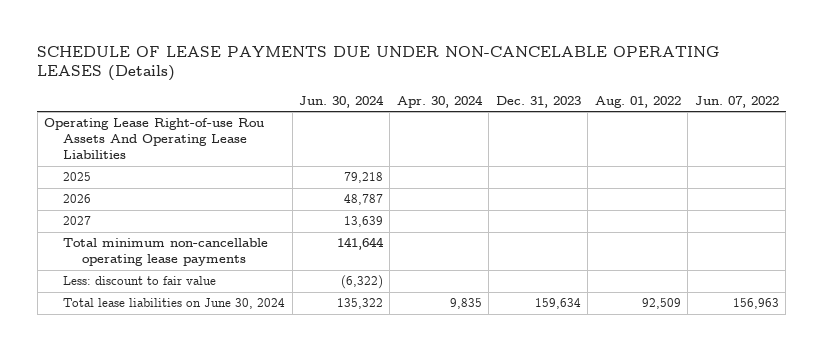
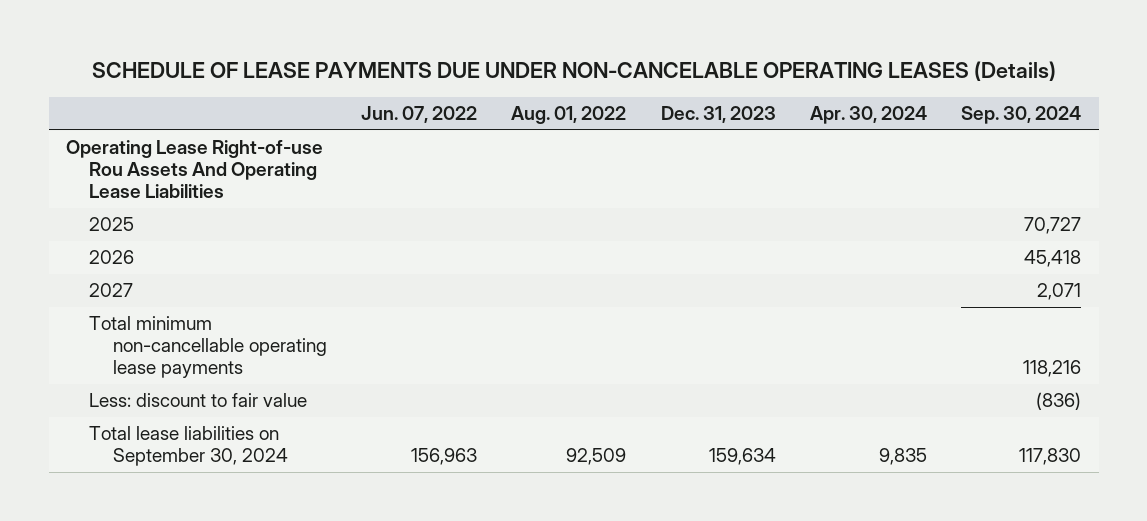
- | Jun. 30, 2024 | Apr. 30, 2024 | Dec. 31, 2023 | Aug. 01, 2022 | Jun. 07, 2022
+ | Jun. 07, 2022 | Aug. 01, 2022 | Dec. 31, 2023 | Apr. 30, 2024 | Sep. 30, 2024
- Total lease liabilities on June 30, 2024 | 135,322 | 9,835 | 159,634 | 92,509 | 156,963
+ Total lease liabilities on September 30, 2024 | 156,963 | 92,509 | 159,634 | 9,835 | 117,830

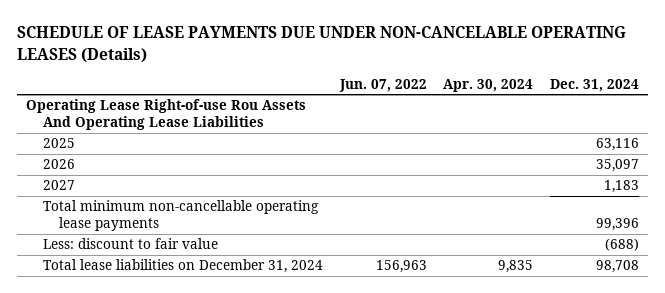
- | Jun. 07, 2022 | Aug. 01, 2022 | Dec. 31, 2023 | Apr. 30, 2024 | Sep. 30, 2024
+ | Jun. 07, 2022 | Apr. 30, 2024 | Dec. 31, 2024
- Total lease liabilities on September 30, 2024 | 156,963 | 92,509 | 159,634 | 9,835 | 117,830
+ Total lease liabilities on December 31, 2024 | 156,963 | 9,835 | 98,708

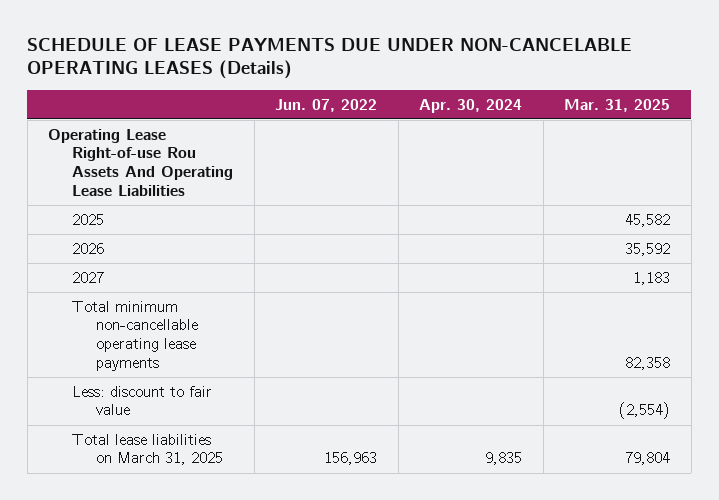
- | Jun. 07, 2022 | Apr. 30, 2024 | Dec. 31, 2024
+ | Jun. 07, 2022 | Apr. 30, 2024 | Mar. 31, 2025
- Total lease liabilities on December 31, 2024 | 156,963 | 9,835 | 98,708
+ Total lease liabilities on March 31, 2025 | 156,963 | 9,835 | 79,804

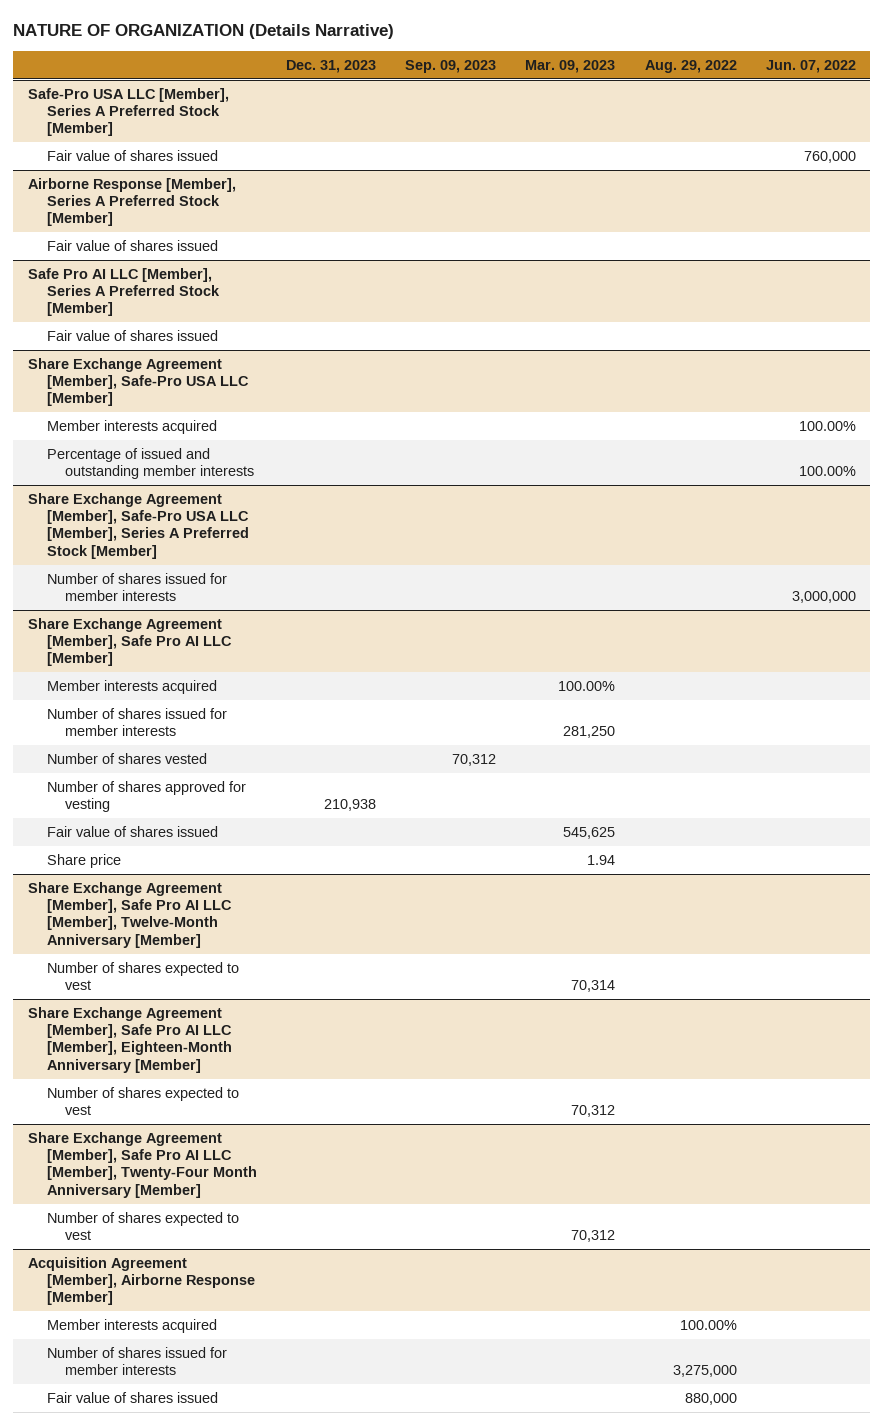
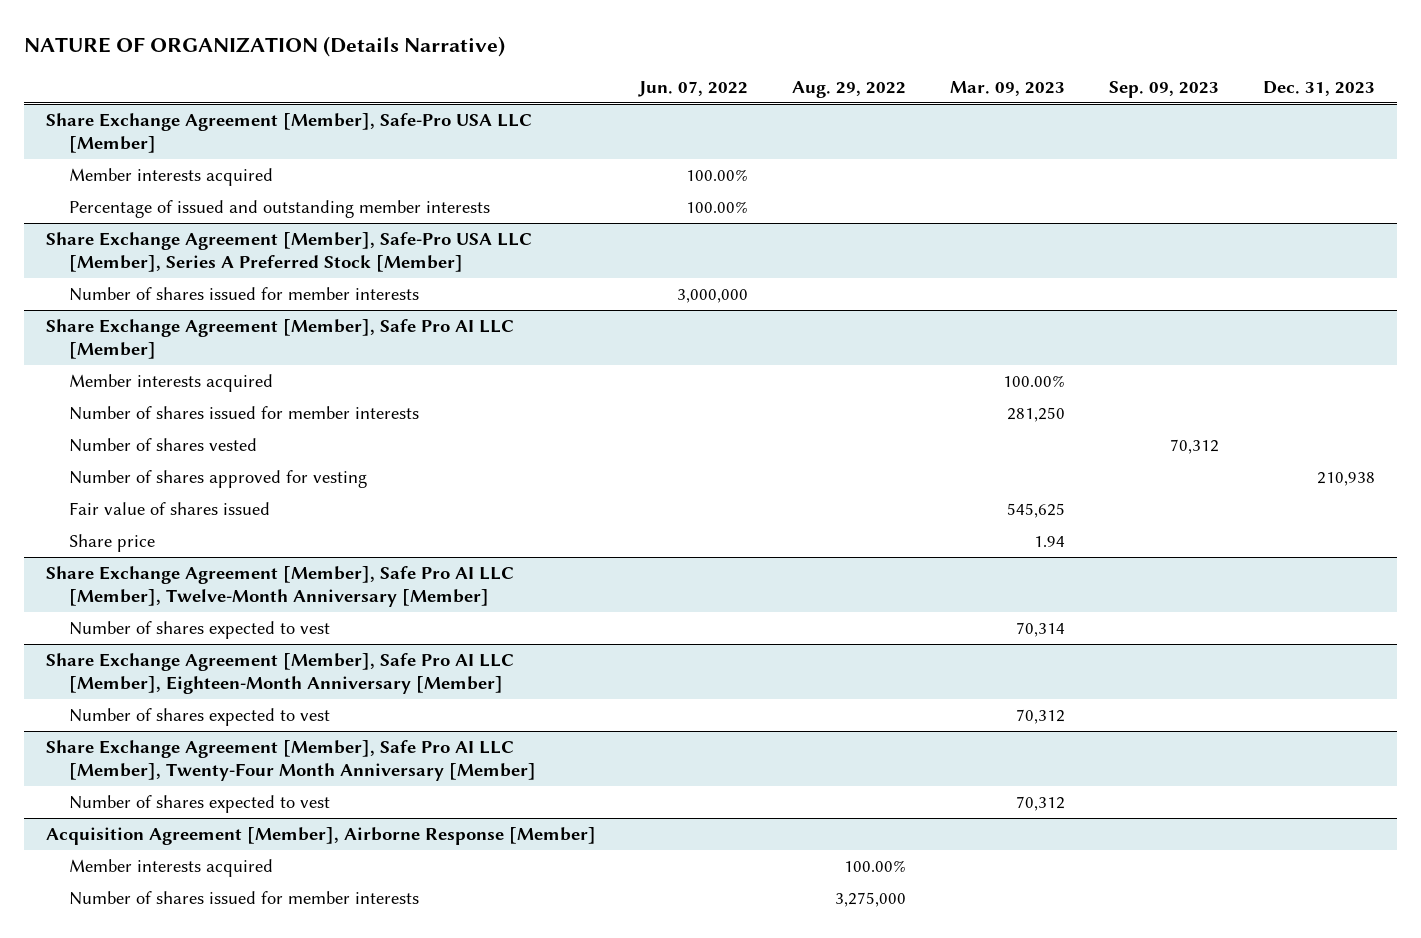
- | Dec. 31, 2023 | Sep. 09, 2023 | Mar. 09, 2023 | Aug. 29, 2022 | Jun. 07, 2022
+ | Jun. 07, 2022 | Aug. 29, 2022 | Mar. 09, 2023 | Sep. 09, 2023 | Dec. 31, 2023
- Safe-Pro USA LLC [Member], Series A Preferred Stock [Member]
- Fair value of shares issued | | | | | 760,000
- Airborne Response [Member], Series A Preferred Stock [Member]
- Fair value of shares issued
- Safe Pro AI LLC [Member], Series A Preferred Stock [Member]
- Fair value of shares issued
@ Acquisition Agreement [Member], Airborne Response [Member]
- Fair value of shares issued | | | | 880,000 |

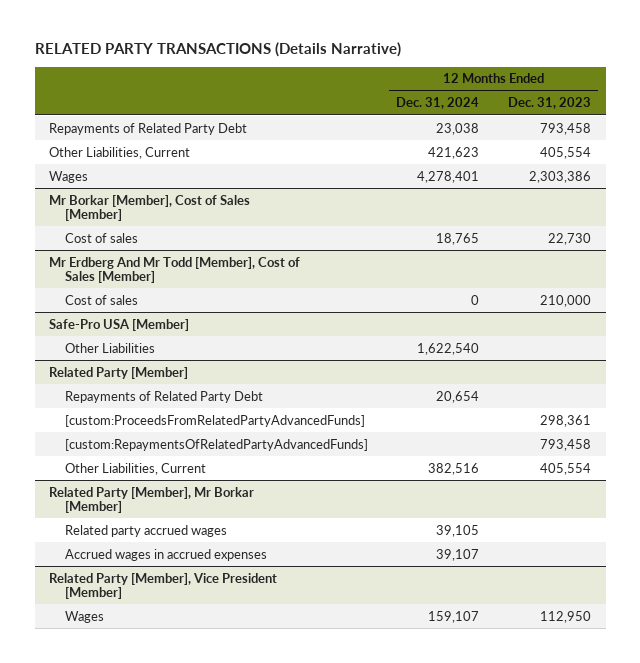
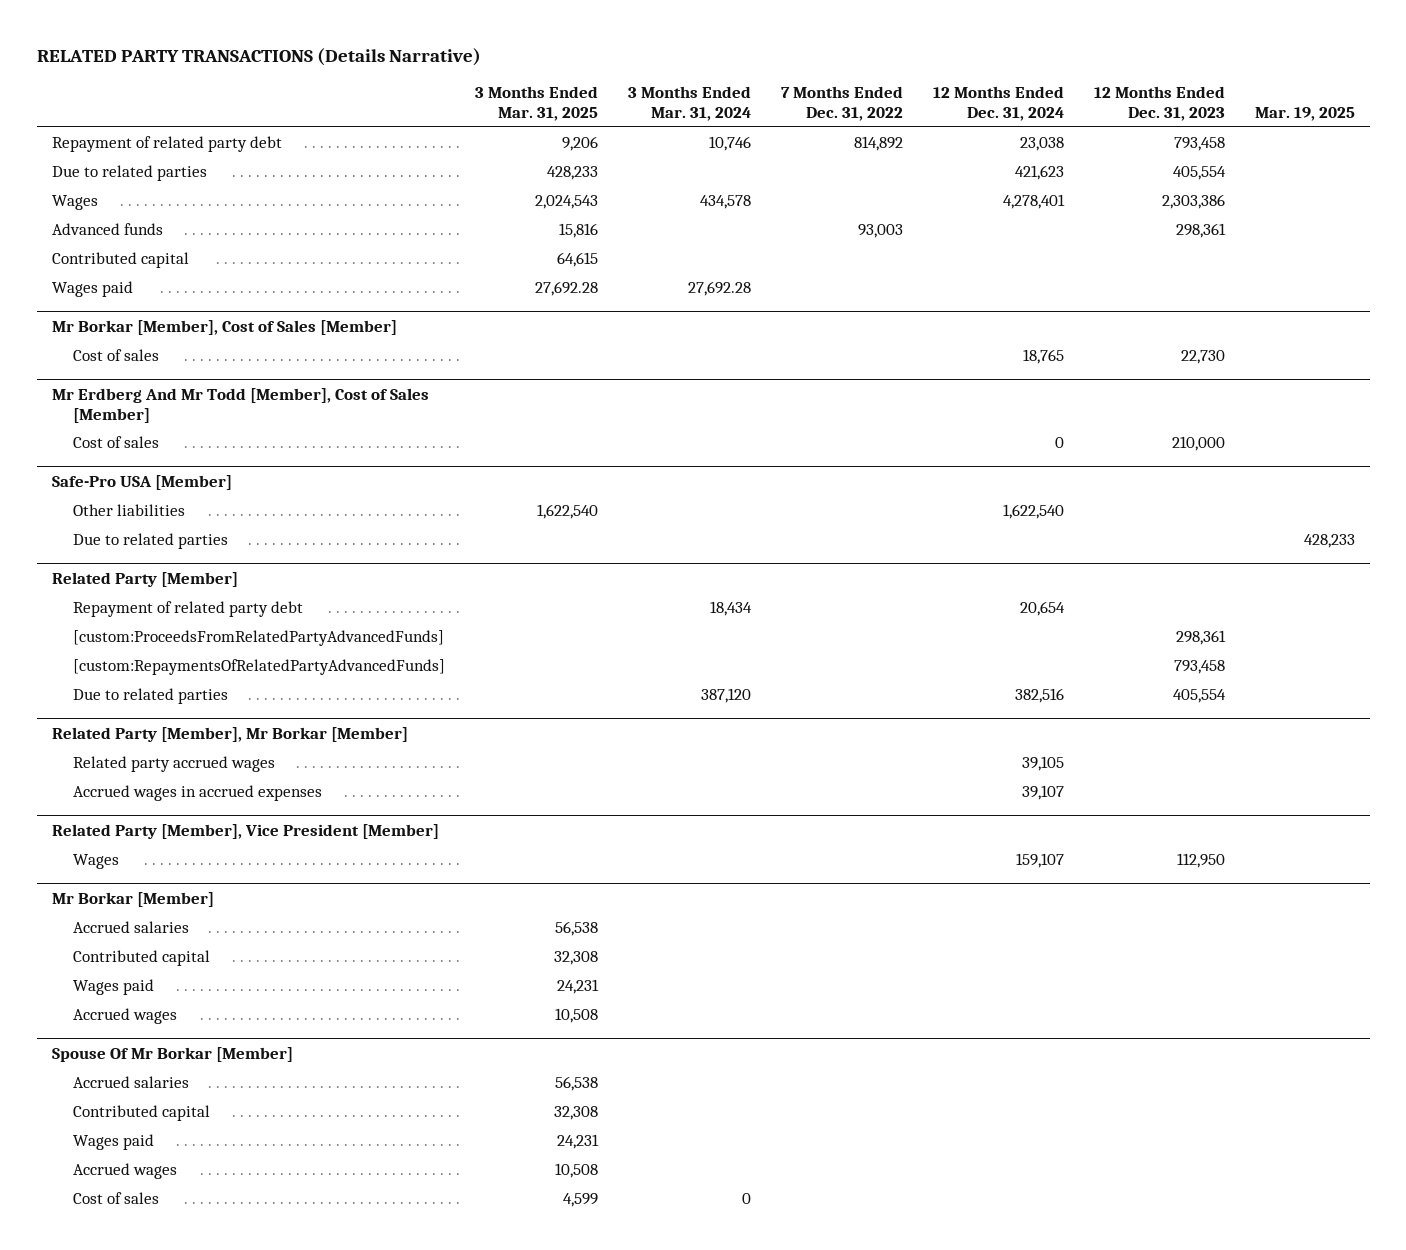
- | 12 Months Ended Dec. 31, 2024 | 12 Months Ended Dec. 31, 2023
+ | 3 Months Ended Mar. 31, 2025 | 3 Months Ended Mar. 31, 2024 | 7 Months Ended Dec. 31, 2022 | 12 Months Ended Dec. 31, 2024 | 12 Months Ended Dec. 31, 2023 | Mar. 19, 2025
- Repayments of Related Party Debt | 23,038 | 793,458
- Other Liabilities, Current | 421,623 | 405,554
+ Repayment of related party debt | 9,206 | 10,746 | 814,892 | 23,038 | 793,458 |
+ Due to related parties | 428,233 | | | 421,623 | 405,554 |
+ Advanced funds | 15,816 | | 93,003 | | 298,361 |
+ Contributed capital | 64,615 | | | | |
+ Wages paid | 27,692.28 | 27,692.28 | | | |
@ Safe-Pro USA [Member]
- Other Liabilities | 1,622,540 |
+ Other liabilities | 1,622,540 | | | 1,622,540 | |
+ Due to related parties | | | | | | 428,233
@ Related Party [Member]
- Repayments of Related Party Debt | 20,654 |
+ Repayment of related party debt | | 18,434 | | 20,654 | |
- Other Liabilities, Current | 382,516 | 405,554
+ Due to related parties | | 387,120 | | 382,516 | 405,554 |
+ Mr Borkar [Member]
+ Accrued salaries | 56,538 | | | | |
+ Contributed capital | 32,308 | | | | |
+ Wages paid | 24,231 | | | | |
+ Accrued wages | 10,508 | | | | |
+ Spouse Of Mr Borkar [Member]
+ Accrued salaries | 56,538 | | | | |
+ Contributed capital | 32,308 | | | | |
+ Wages paid | 24,231 | | | | |
+ Accrued wages | 10,508 | | | | |
+ Cost of sales | 4,599 | 0 | | | |

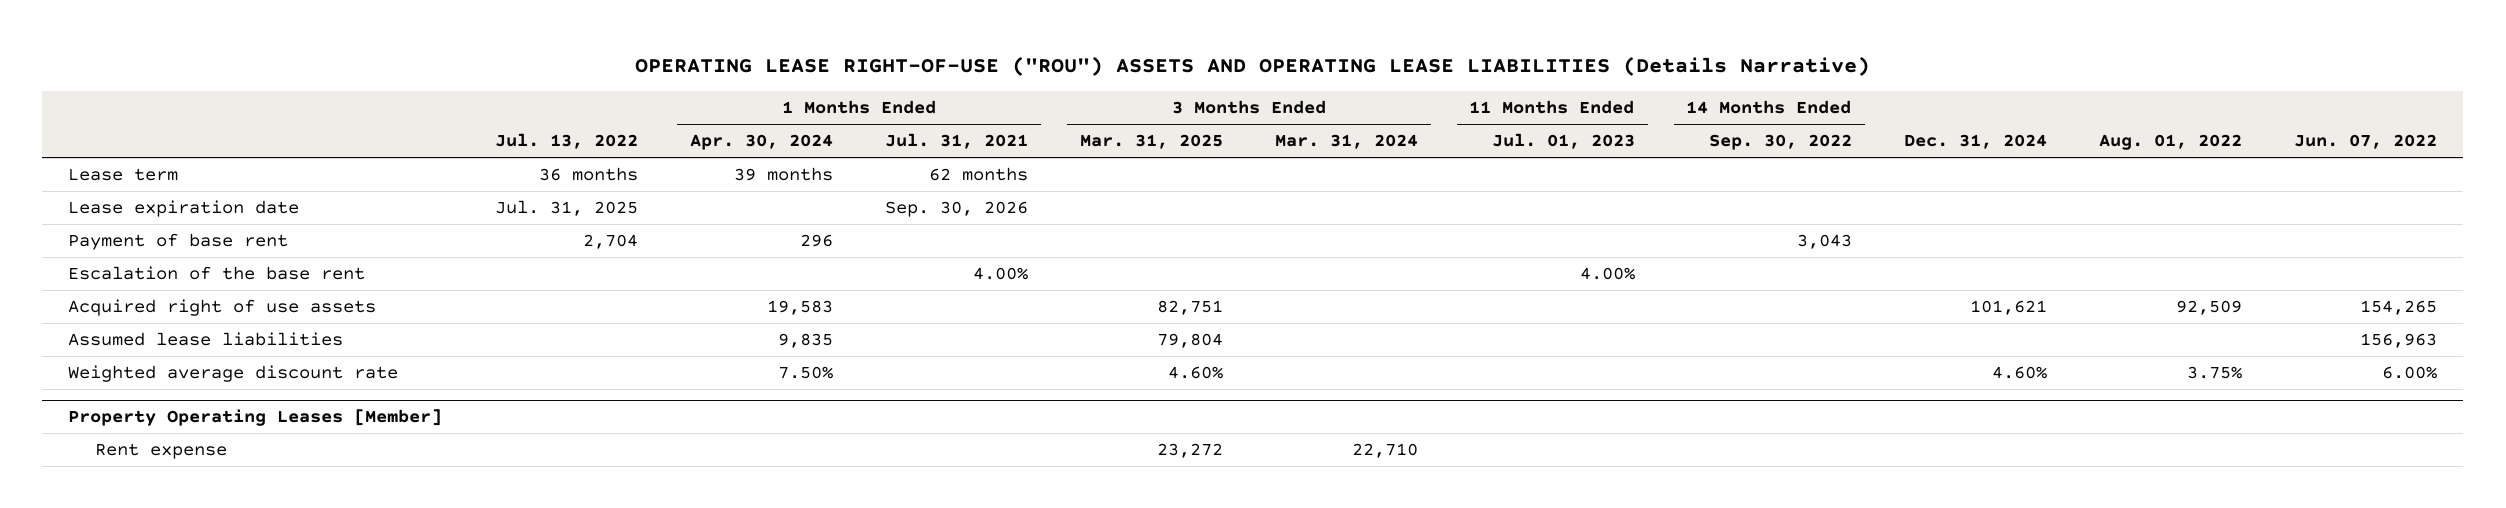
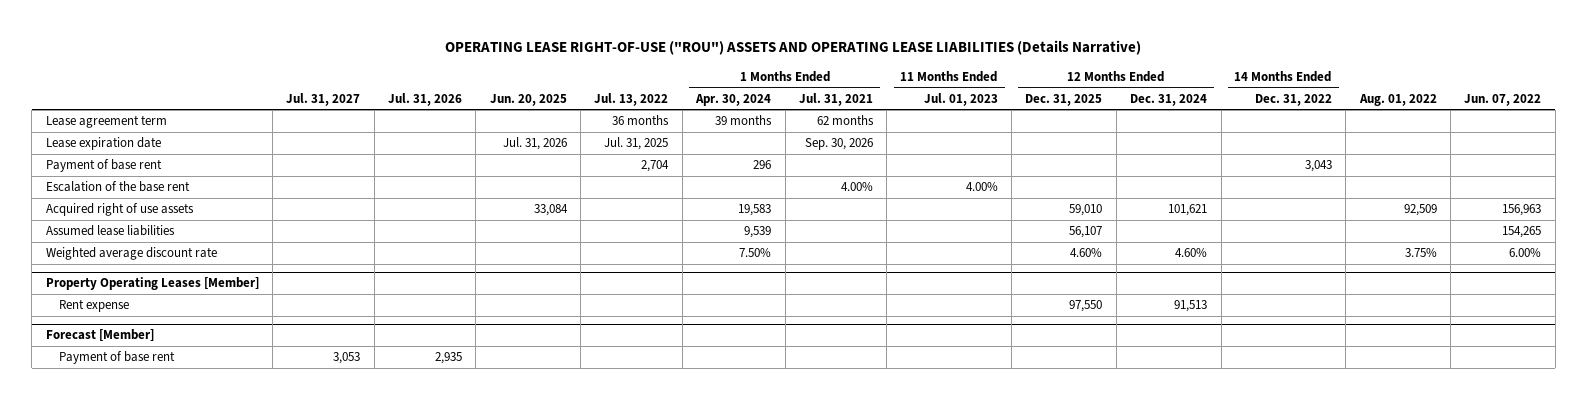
- | Jul. 13, 2022 | 1 Months Ended Apr. 30, 2024 | 1 Months Ended Jul. 31, 2021 | 3 Months Ended Mar. 31, 2025 | 3 Months Ended Mar. 31, 2024 | 11 Months Ended Jul. 01, 2023 | 14 Months Ended Sep. 30, 2022 | Dec. 31, 2024 | Aug. 01, 2022 | Jun. 07, 2022
+ | Jul. 31, 2027 | Jul. 31, 2026 | Jun. 20, 2025 | Jul. 13, 2022 | 1 Months Ended Apr. 30, 2024 | 1 Months Ended Jul. 31, 2021 | 11 Months Ended Jul. 01, 2023 | 12 Months Ended Dec. 31, 2025 | 12 Months Ended Dec. 31, 2024 | 14 Months Ended Dec. 31, 2022 | Aug. 01, 2022 | Jun. 07, 2022
- Lease term | 36 months | 39 months | 62 months | | | | | | |
+ Lease agreement term | | | | 36 months | 39 months | 62 months | | | | | |
- Acquired right of use assets | | 19,583 | | 82,751 | | | | 101,621 | 92,509 | 154,265
- Assumed lease liabilities | | 9,835 | | 79,804 | | | | | | 156,963
+ Acquired right of use assets | | | 33,084 | | 19,583 | | | 59,010 | 101,621 | | 92,509 | 156,963
+ Assumed lease liabilities | | | | | 9,539 | | | 56,107 | | | | 154,265
+ Forecast [Member]
+ Payment of base rent | 3,053 | 2,935 | | | | | | | | | |

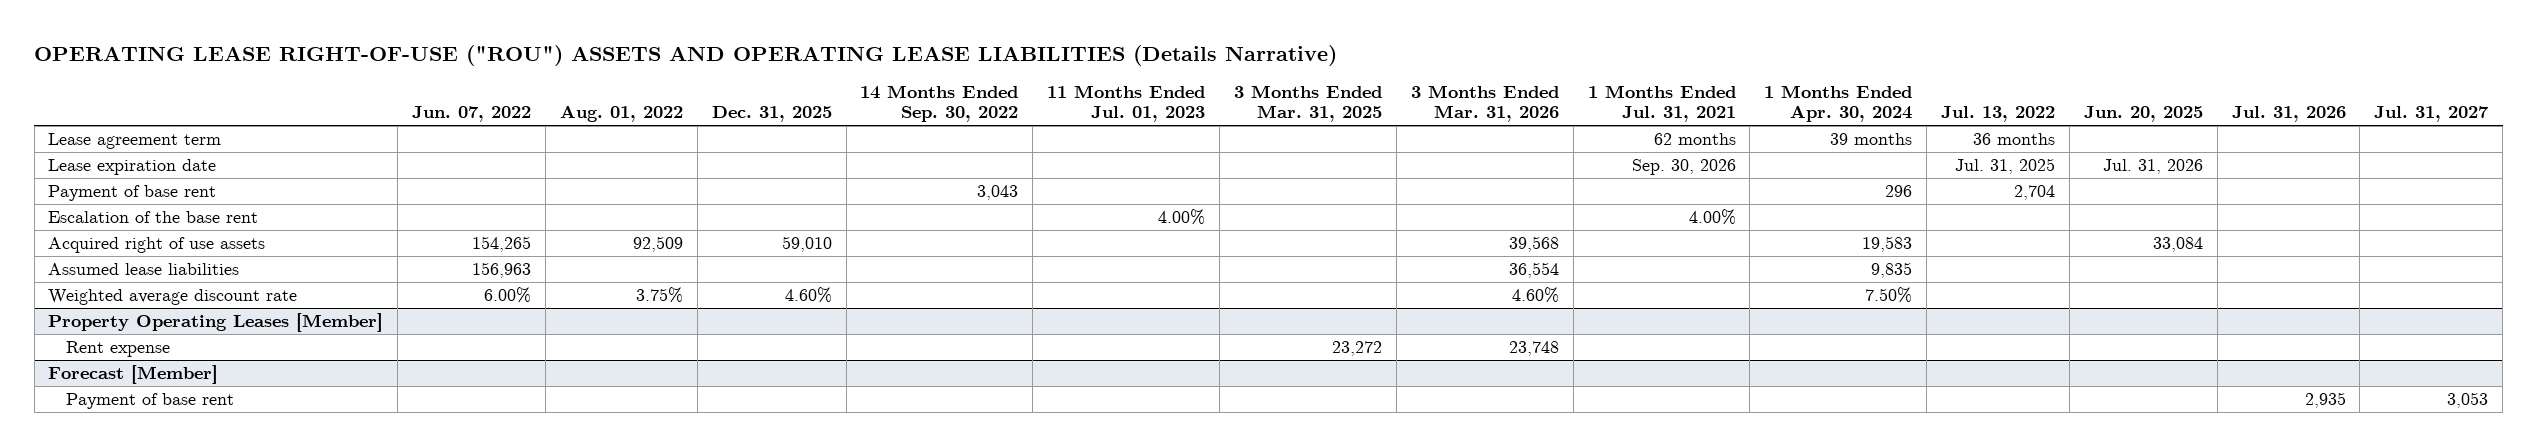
- | Jul. 31, 2027 | Jul. 31, 2026 | Jun. 20, 2025 | Jul. 13, 2022 | 1 Months Ended Apr. 30, 2024 | 1 Months Ended Jul. 31, 2021 | 11 Months Ended Jul. 01, 2023 | 12 Months Ended Dec. 31, 2025 | 12 Months Ended Dec. 31, 2024 | 14 Months Ended Dec. 31, 2022 | Aug. 01, 2022 | Jun. 07, 2022
+ | Jun. 07, 2022 | Aug. 01, 2022 | Dec. 31, 2025 | 14 Months Ended Sep. 30, 2022 | 11 Months Ended Jul. 01, 2023 | 3 Months Ended Mar. 31, 2025 | 3 Months Ended Mar. 31, 2026 | 1 Months Ended Jul. 31, 2021 | 1 Months Ended Apr. 30, 2024 | Jul. 13, 2022 | Jun. 20, 2025 | Jul. 31, 2026 | Jul. 31, 2027
- Acquired right of use assets | | | 33,084 | | 19,583 | | | 59,010 | 101,621 | | 92,509 | 156,963
- Assumed lease liabilities | | | | | 9,539 | | | 56,107 | | | | 154,265
+ Acquired right of use assets | 154,265 | 92,509 | 59,010 | | | | 39,568 | | 19,583 | | 33,084 | |
+ Assumed lease liabilities | 156,963 | | | | | | 36,554 | | 9,835 | | | |

